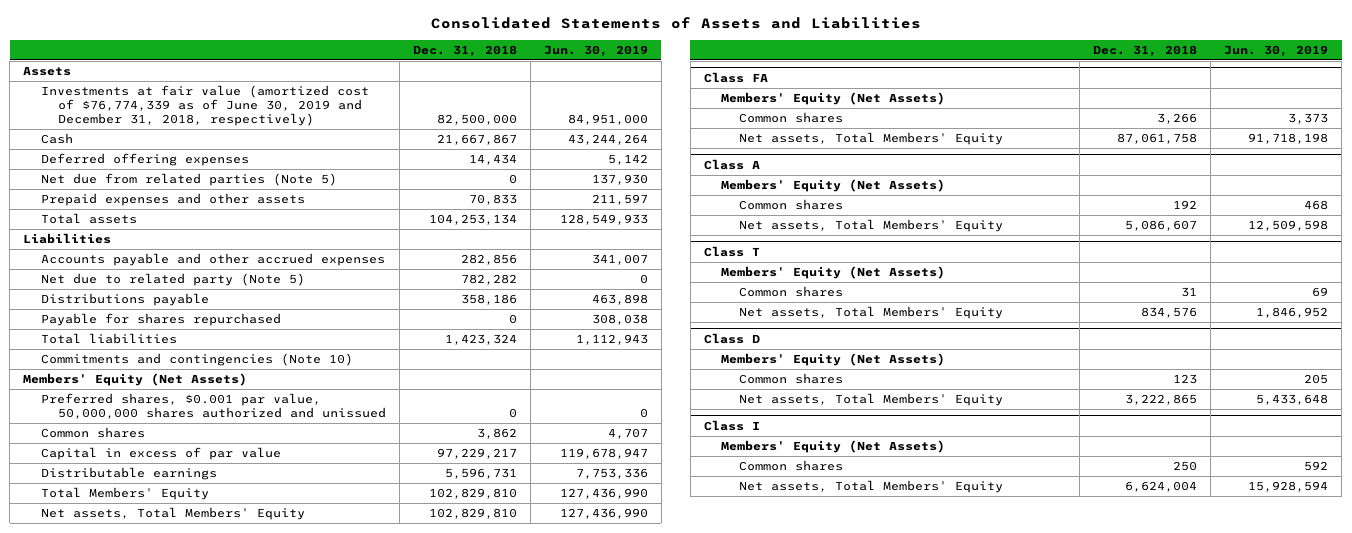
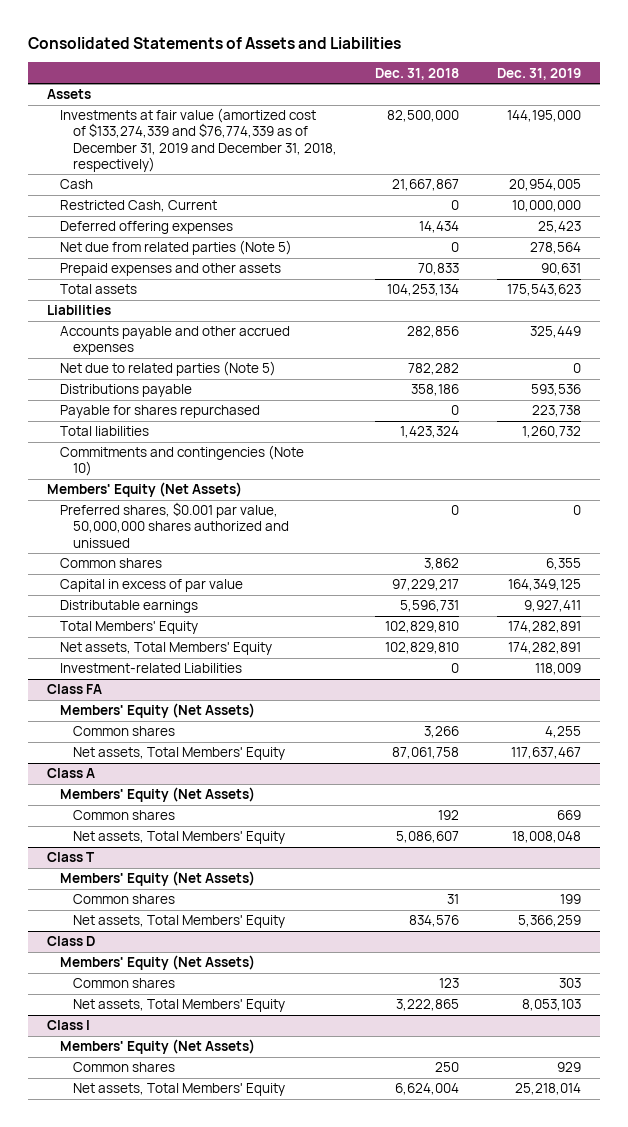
- | Dec. 31, 2018 | Jun. 30, 2019
+ | Dec. 31, 2018 | Dec. 31, 2019
- Investments at fair value (amortized cost of $76,774,339 as of June 30, 2019 and December 31, 2018, respectively) | 82,500,000 | 84,951,000
+ Investments at fair value (amortized cost of $133,274,339 and $76,774,339 as of December 31, 2019 and December 31, 2018, respectively) | 82,500,000 | 144,195,000
+ Restricted Cash, Current | 0 | 10,000,000
- Net due to related party (Note 5) | 782,282 | 0
+ Net due to related parties (Note 5) | 782,282 | 0
+ Investment-related Liabilities | 0 | 118,009

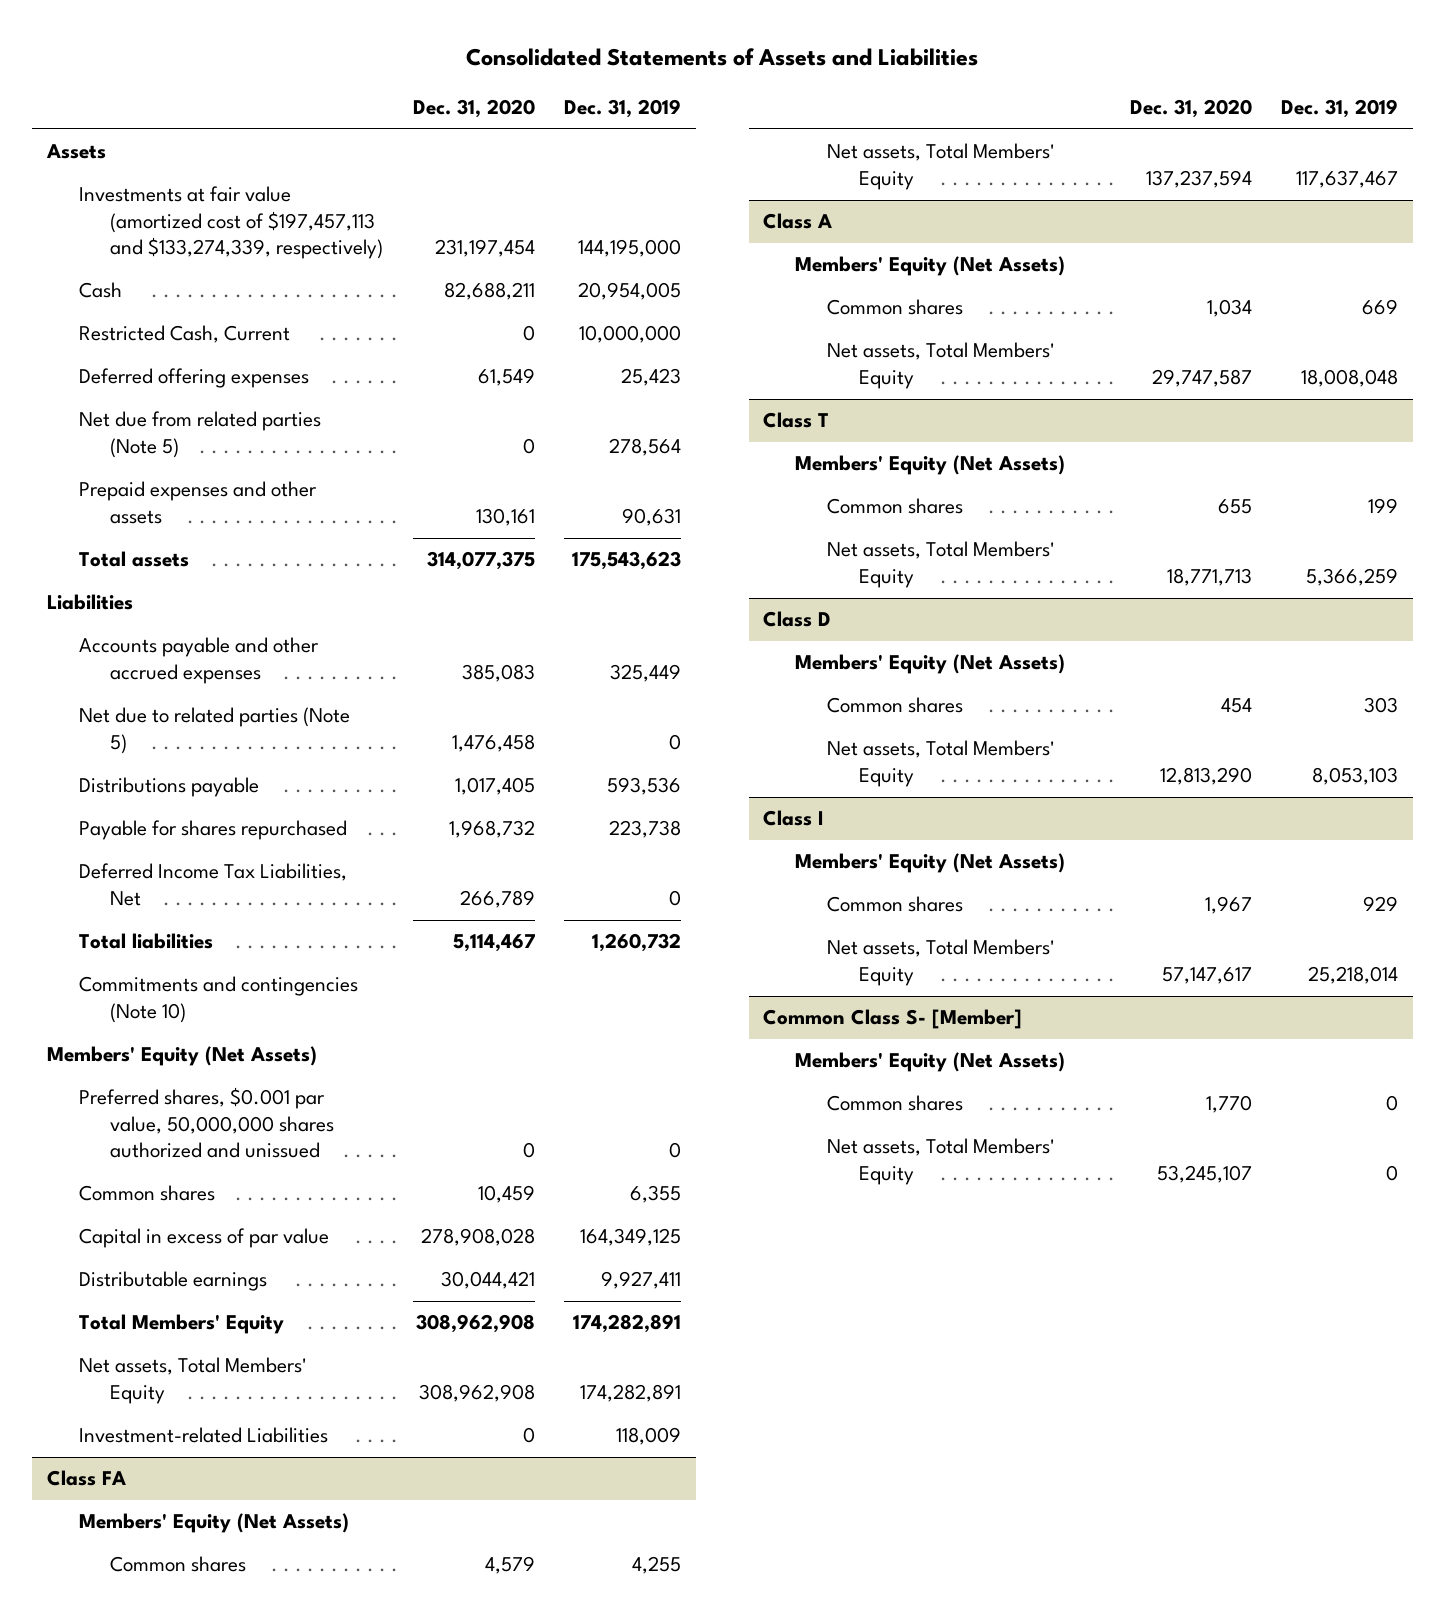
- | Dec. 31, 2018 | Dec. 31, 2019
+ | Dec. 31, 2020 | Dec. 31, 2019
- Investments at fair value (amortized cost of $133,274,339 and $76,774,339 as of December 31, 2019 and December 31, 2018, respectively) | 82,500,000 | 144,195,000
+ Investments at fair value (amortized cost of $197,457,113 and $133,274,339, respectively) | 231,197,454 | 144,195,000
+ Deferred Income Tax Liabilities, Net | 266,789 | 0
+ Common Class S- [Member]
+ Members' Equity (Net Assets)
+ Common shares | 1,770 | 0
+ Net assets, Total Members' Equity | 53,245,107 | 0

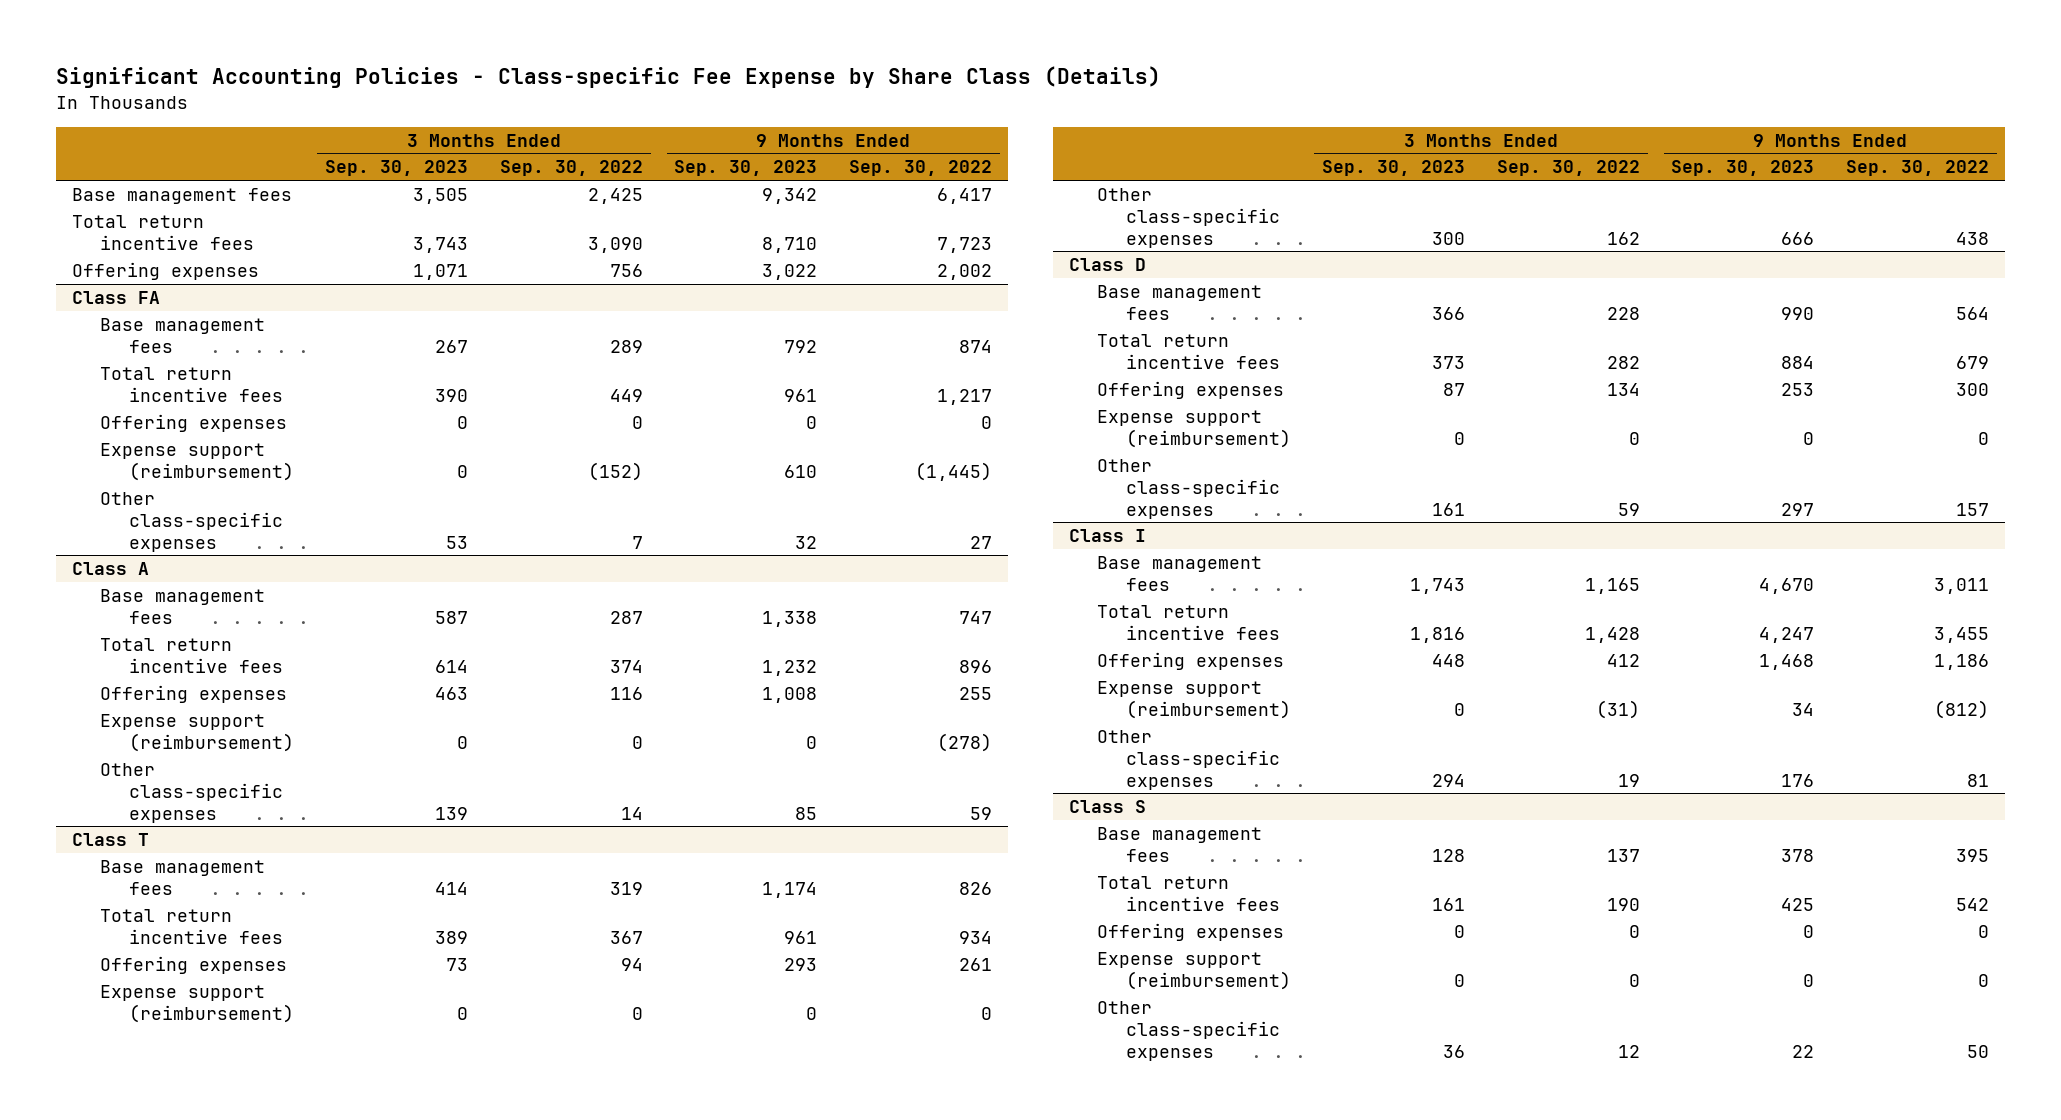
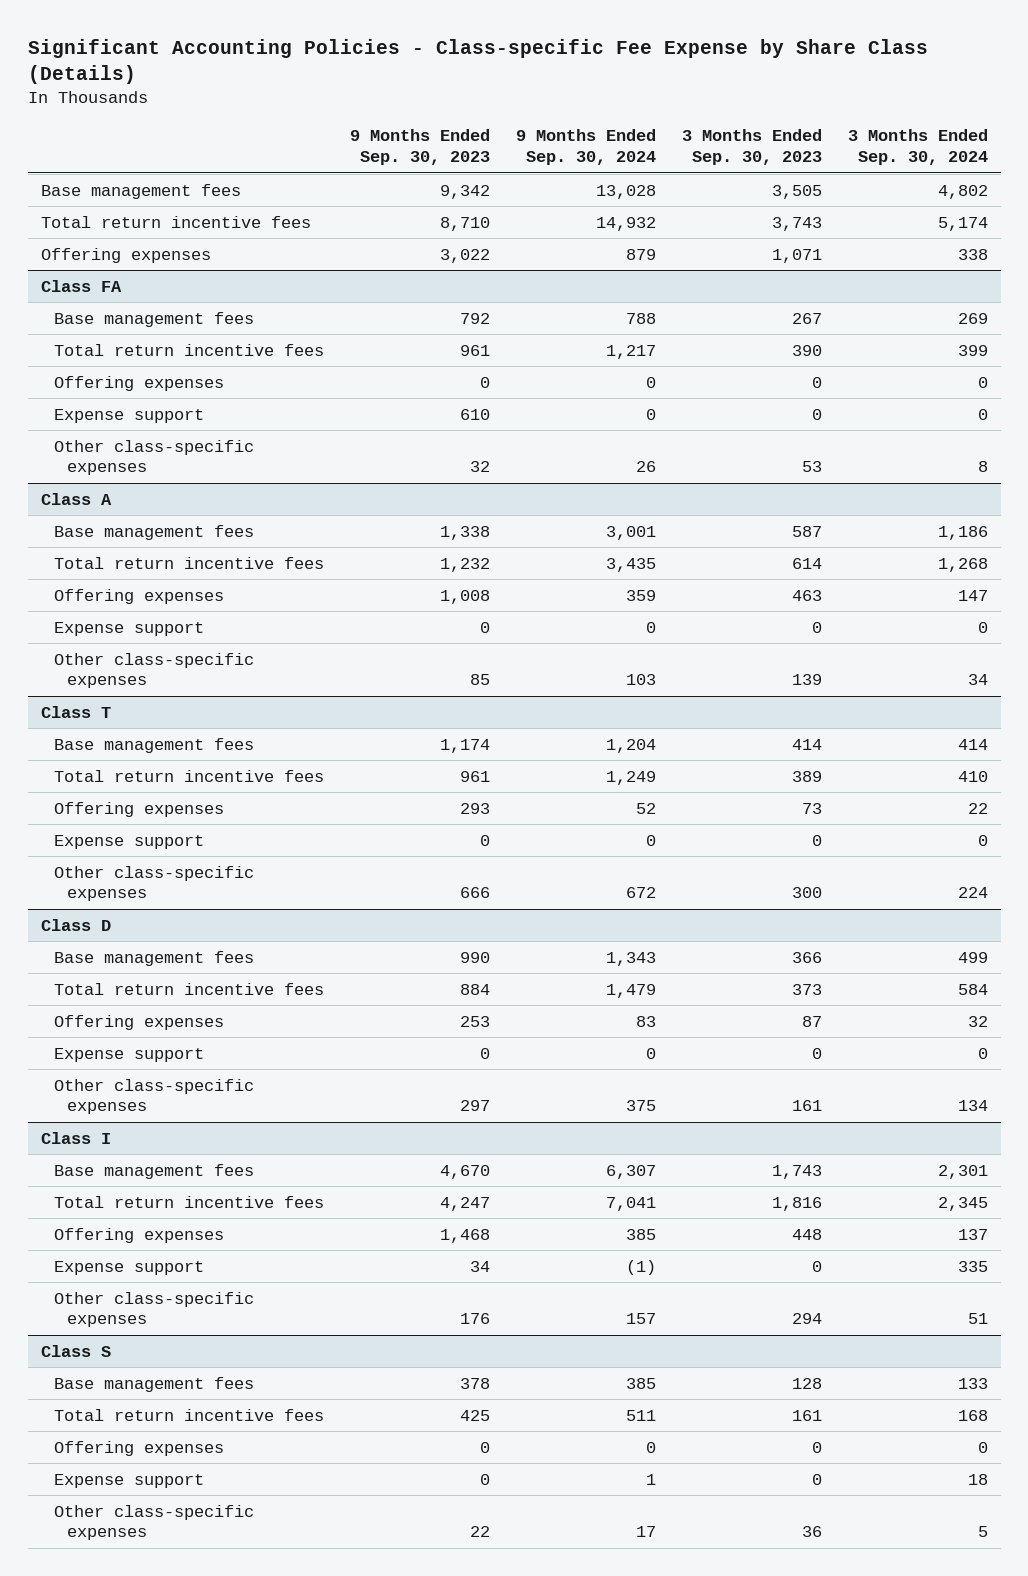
- | 3 Months Ended Sep. 30, 2023 | 3 Months Ended Sep. 30, 2022 | 9 Months Ended Sep. 30, 2023 | 9 Months Ended Sep. 30, 2022
+ | 9 Months Ended Sep. 30, 2023 | 9 Months Ended Sep. 30, 2024 | 3 Months Ended Sep. 30, 2023 | 3 Months Ended Sep. 30, 2024
@ Class FA
- Expense support (reimbursement) | 0 | (152) | 610 | (1,445)
+ Expense support | 610 | 0 | 0 | 0
@ Class A
- Expense support (reimbursement) | 0 | 0 | 0 | (278)
+ Expense support | 0 | 0 | 0 | 0
@ Class T
- Expense support (reimbursement) | 0 | 0 | 0 | 0
+ Expense support | 0 | 0 | 0 | 0
@ Class D
- Expense support (reimbursement) | 0 | 0 | 0 | 0
+ Expense support | 0 | 0 | 0 | 0
@ Class I
- Expense support (reimbursement) | 0 | (31) | 34 | (812)
+ Expense support | 34 | (1) | 0 | 335
@ Class S
- Expense support (reimbursement) | 0 | 0 | 0 | 0
+ Expense support | 0 | 1 | 0 | 18

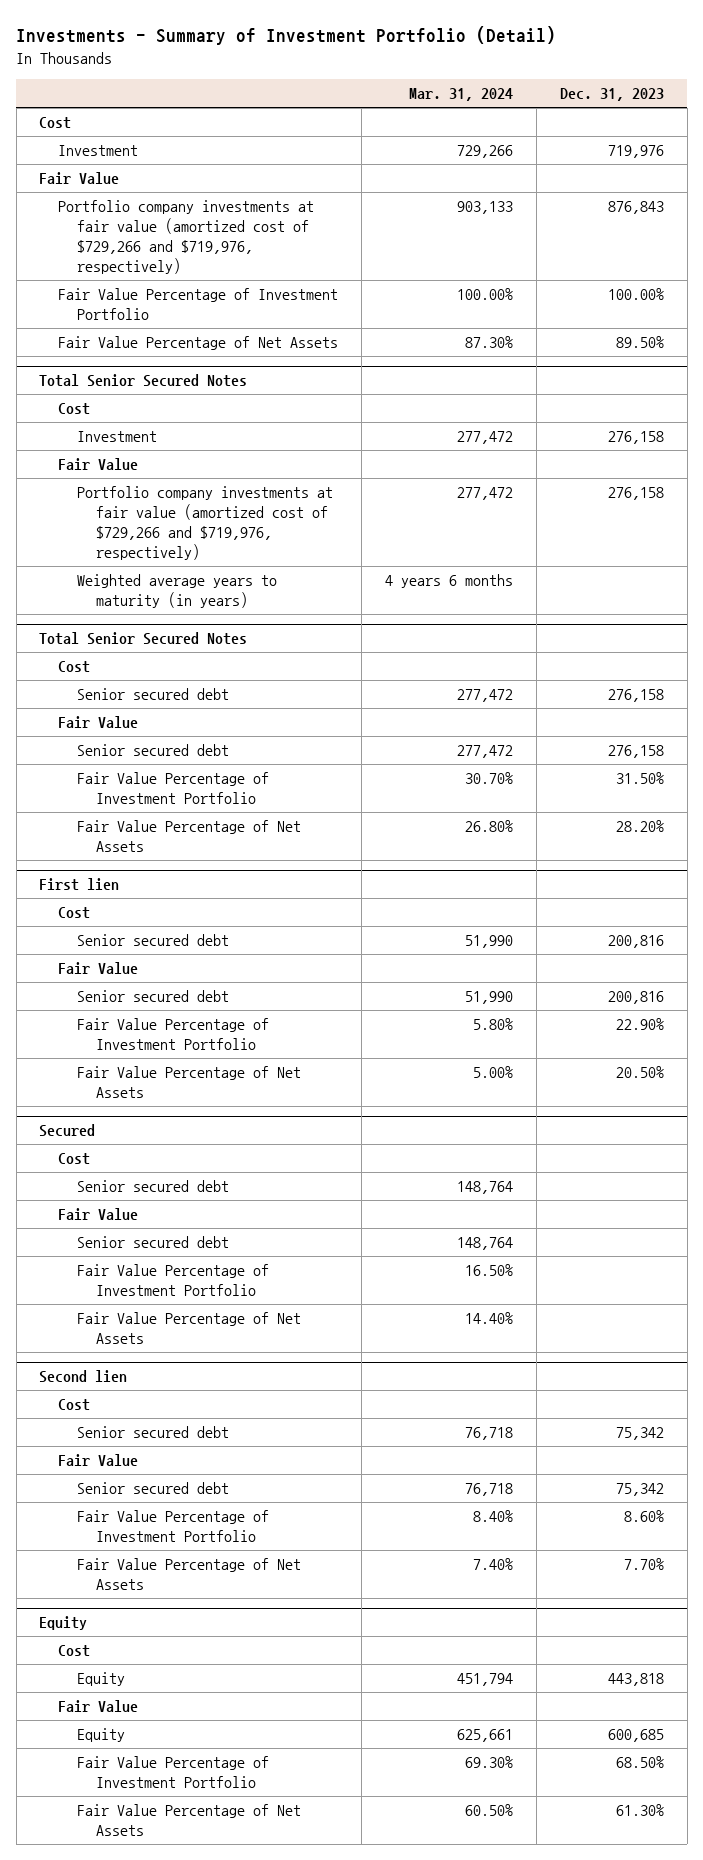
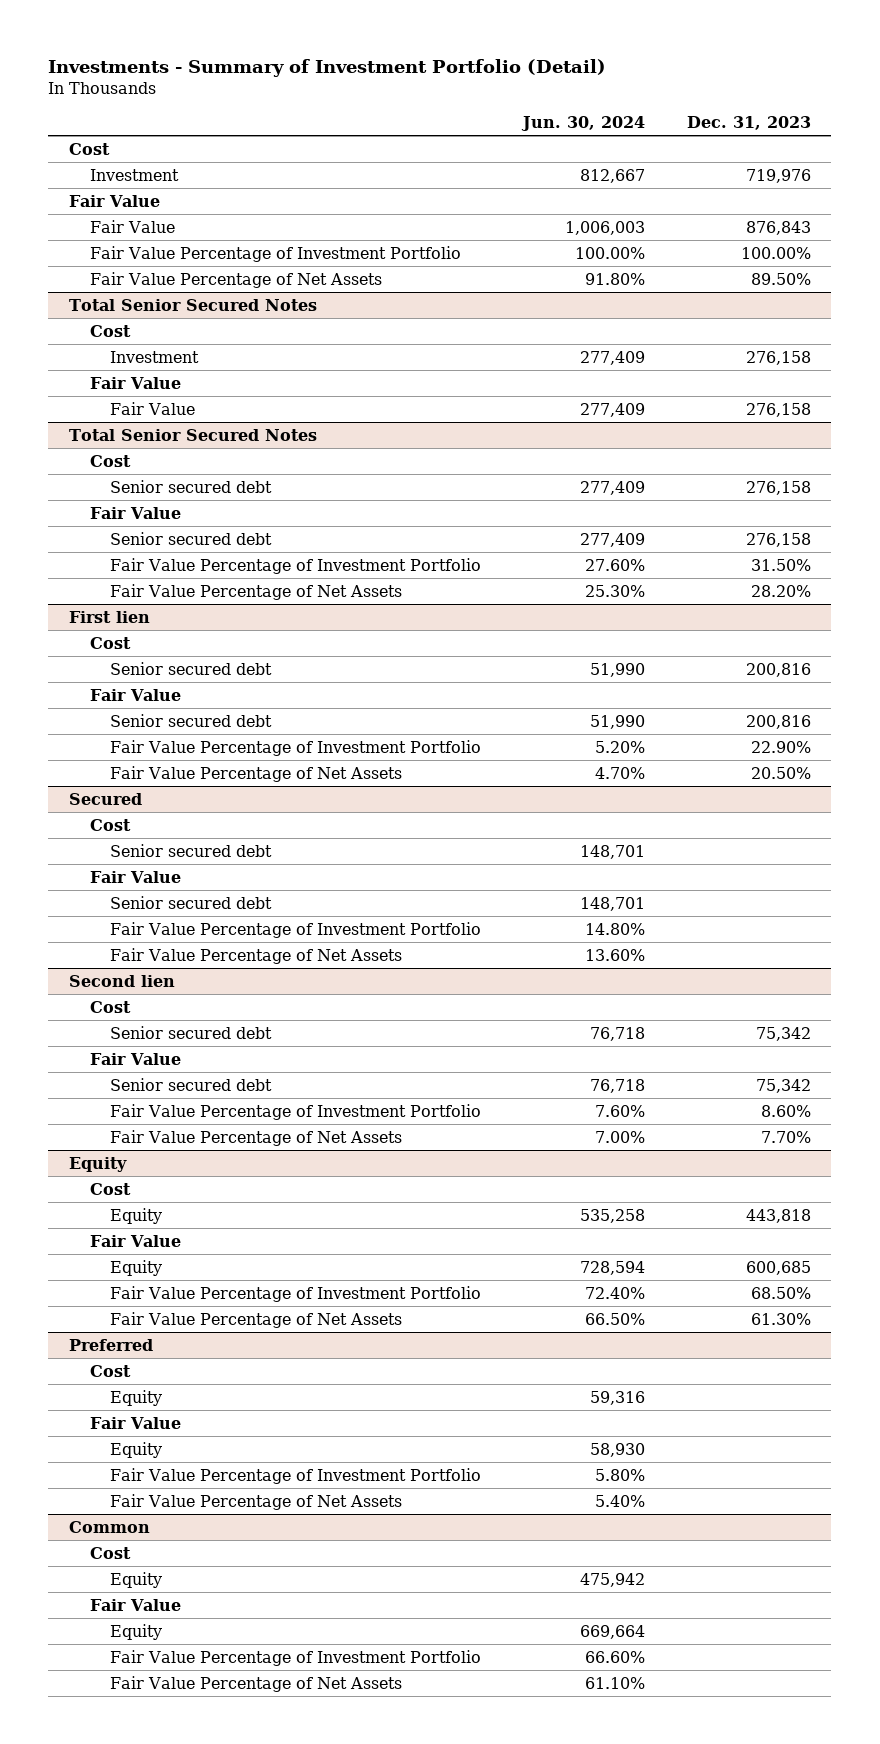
- | Mar. 31, 2024 | Dec. 31, 2023
+ | Jun. 30, 2024 | Dec. 31, 2023
- Portfolio company investments at fair value (amortized cost of $729,266 and $719,976, respectively) | 903,133 | 876,843
+ Fair Value | 1,006,003 | 876,843
@ Total Senior Secured Notes
- Portfolio company investments at fair value (amortized cost of $729,266 and $719,976, respectively) | 277,472 | 276,158
- Weighted average years to maturity (in years) | 4 years 6 months |
+ Fair Value | 277,409 | 276,158
+ Preferred
+ Cost
+ Equity | 59,316 |
+ Fair Value
+ Equity | 58,930 |
+ Fair Value Percentage of Investment Portfolio | 5.80% |
+ Fair Value Percentage of Net Assets | 5.40% |
+ Common
+ Cost
+ Equity | 475,942 |
+ Fair Value
+ Equity | 669,664 |
+ Fair Value Percentage of Investment Portfolio | 66.60% |
+ Fair Value Percentage of Net Assets | 61.10% |

